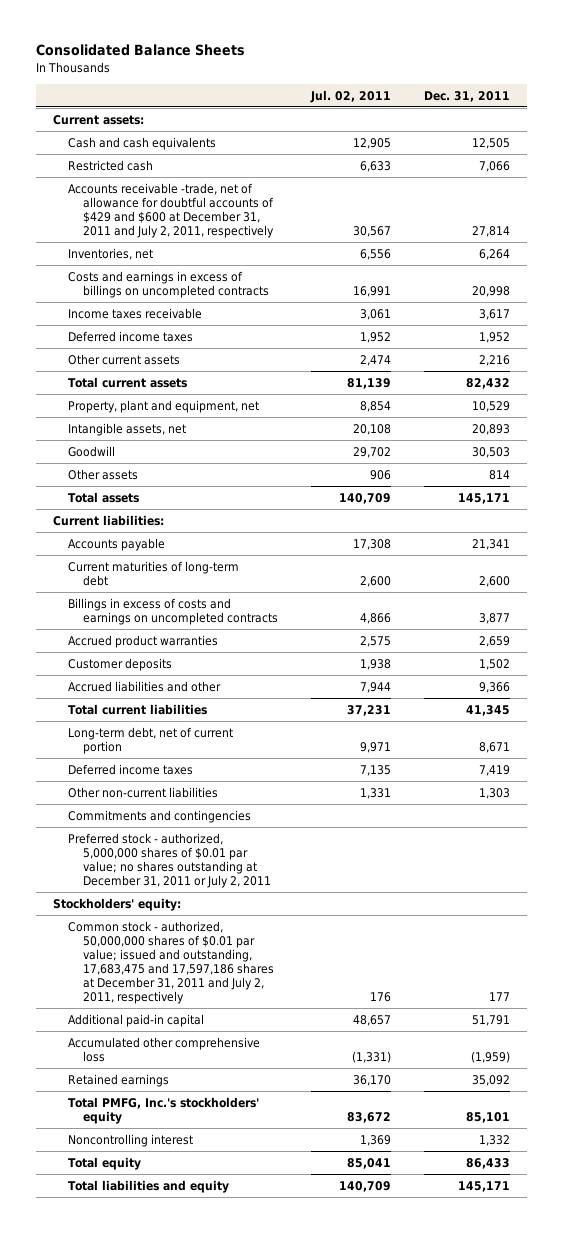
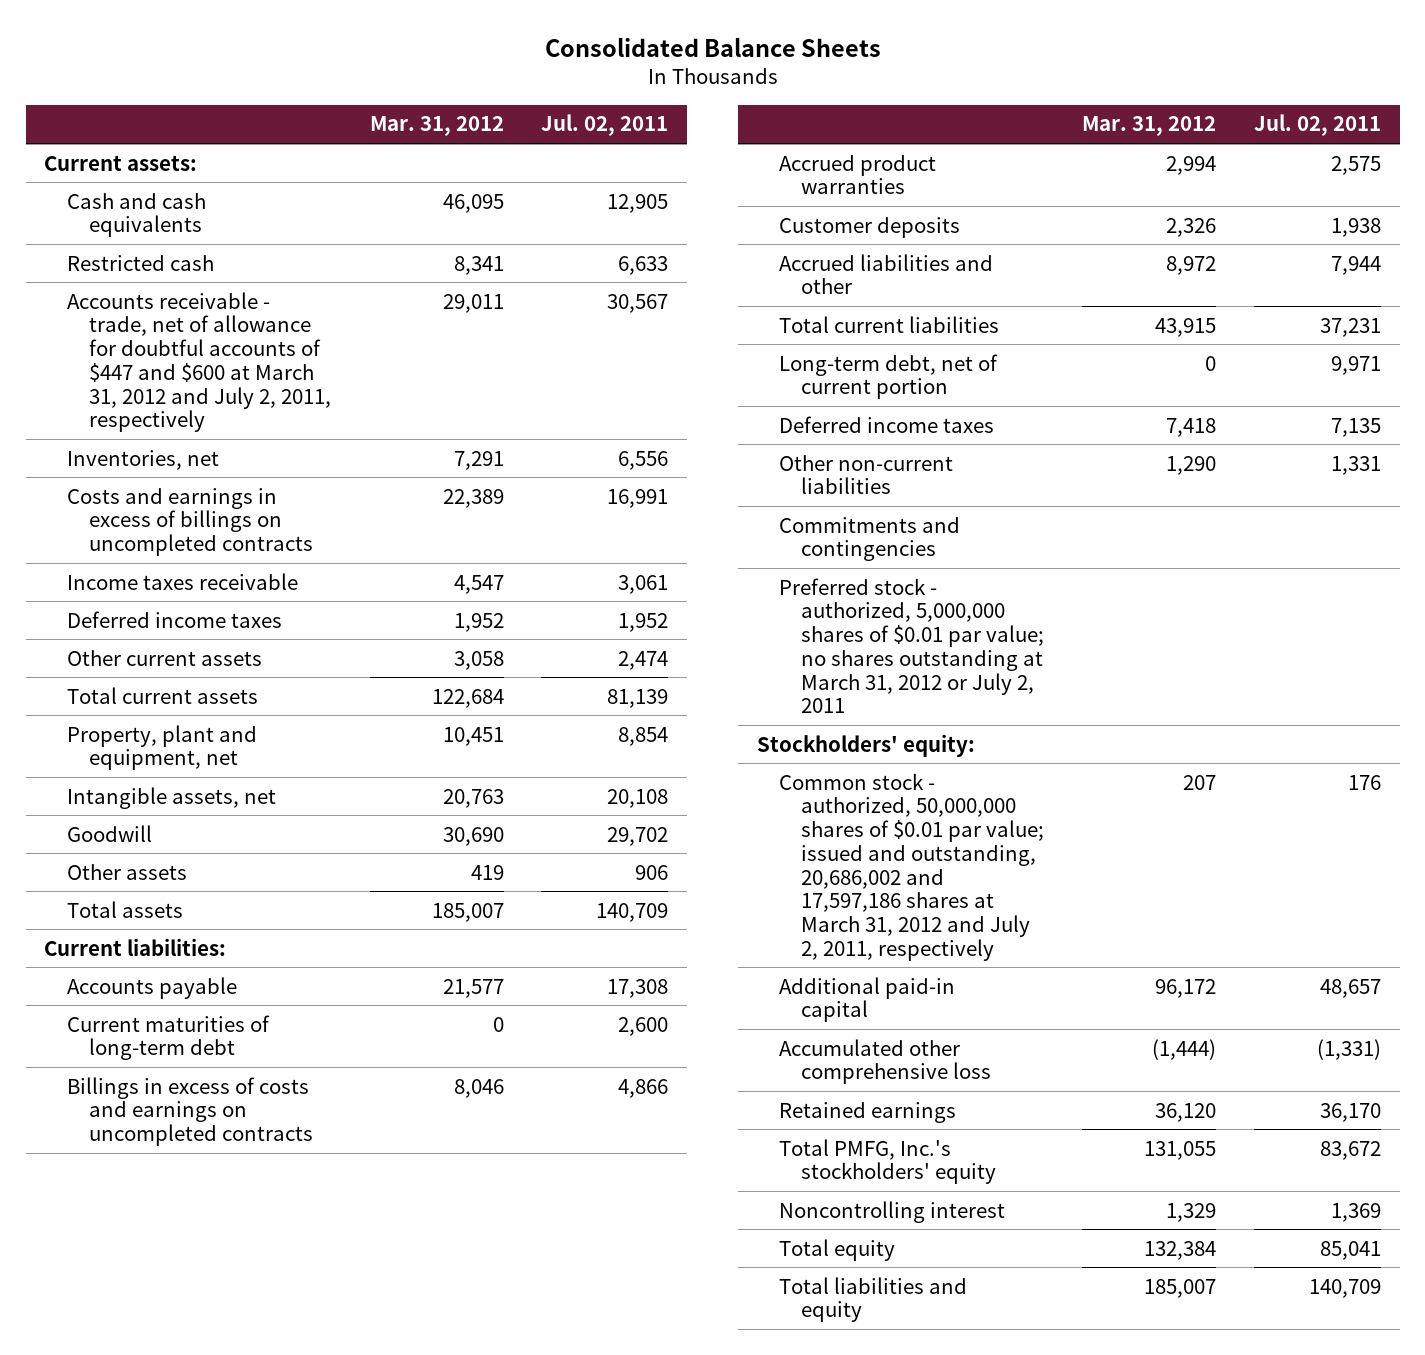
- | Jul. 02, 2011 | Dec. 31, 2011
+ | Mar. 31, 2012 | Jul. 02, 2011
- Accounts receivable -trade, net of allowance for doubtful accounts of $429 and $600 at December 31, 2011 and July 2, 2011, respectively | 30,567 | 27,814
+ Accounts receivable - trade, net of allowance for doubtful accounts of $447 and $600 at March 31, 2012 and July 2, 2011, respectively | 29,011 | 30,567
- Preferred stock - authorized, 5,000,000 shares of $0.01 par value; no shares outstanding at December 31, 2011 or July 2, 2011
+ Preferred stock - authorized, 5,000,000 shares of $0.01 par value; no shares outstanding at March 31, 2012 or July 2, 2011
- Common stock - authorized, 50,000,000 shares of $0.01 par value; issued and outstanding, 17,683,475 and 17,597,186 shares at December 31, 2011 and July 2, 2011, respectively | 176 | 177
+ Common stock - authorized, 50,000,000 shares of $0.01 par value; issued and outstanding, 20,686,002 and 17,597,186 shares at March 31, 2012 and July 2, 2011, respectively | 207 | 176

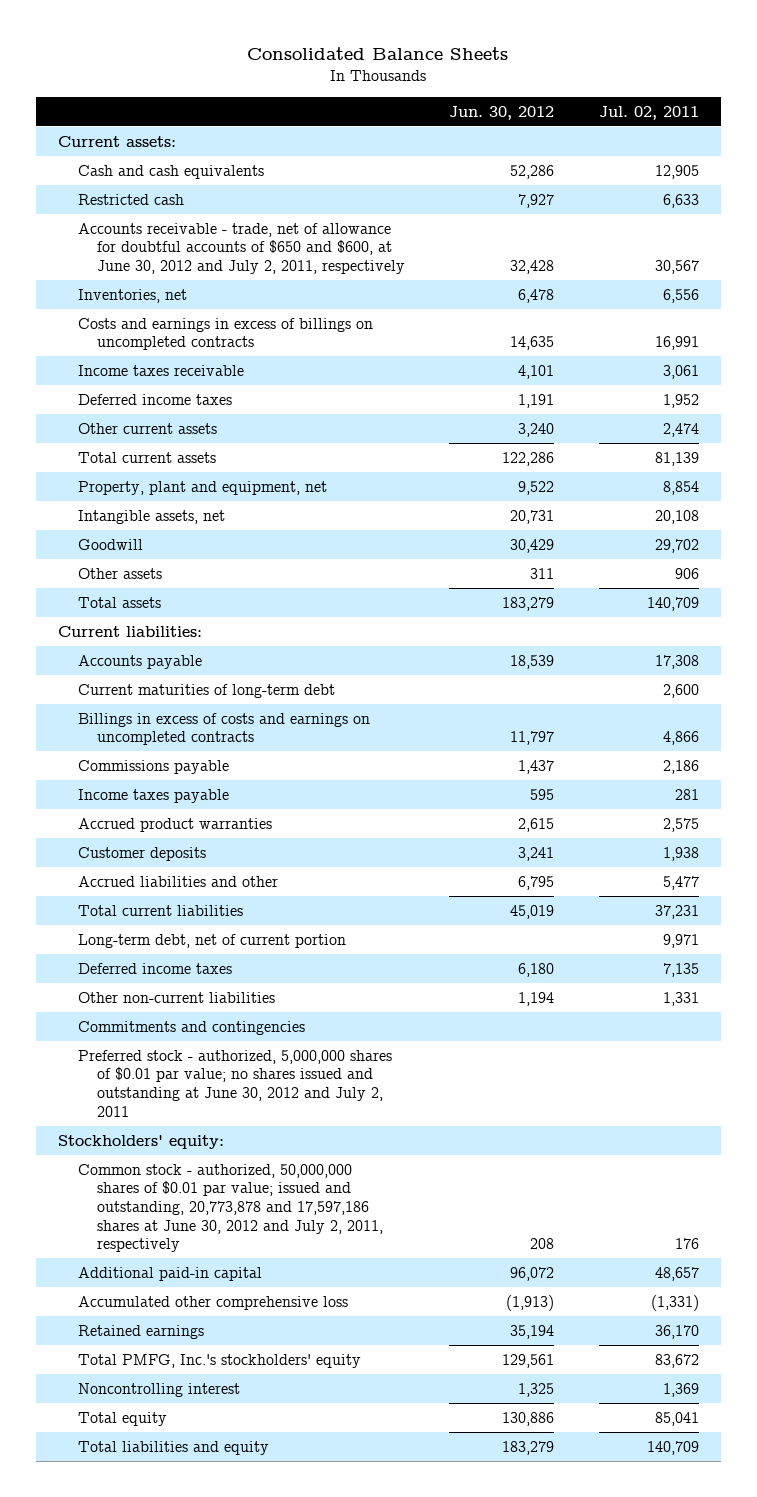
- | Mar. 31, 2012 | Jul. 02, 2011
+ | Jun. 30, 2012 | Jul. 02, 2011
- Accounts receivable - trade, net of allowance for doubtful accounts of $447 and $600 at March 31, 2012 and July 2, 2011, respectively | 29,011 | 30,567
+ Accounts receivable - trade, net of allowance for doubtful accounts of $650 and $600, at June 30, 2012 and July 2, 2011, respectively | 32,428 | 30,567
+ Commissions payable | 1,437 | 2,186
+ Income taxes payable | 595 | 281
- Accrued liabilities and other | 8,972 | 7,944
+ Accrued liabilities and other | 6,795 | 5,477
- Preferred stock - authorized, 5,000,000 shares of $0.01 par value; no shares outstanding at March 31, 2012 or July 2, 2011
+ Preferred stock - authorized, 5,000,000 shares of $0.01 par value; no shares issued and outstanding at June 30, 2012 and July 2, 2011
- Common stock - authorized, 50,000,000 shares of $0.01 par value; issued and outstanding, 20,686,002 and 17,597,186 shares at March 31, 2012 and July 2, 2011, respectively | 207 | 176
+ Common stock - authorized, 50,000,000 shares of $0.01 par value; issued and outstanding, 20,773,878 and 17,597,186 shares at June 30, 2012 and July 2, 2011, respectively | 208 | 176

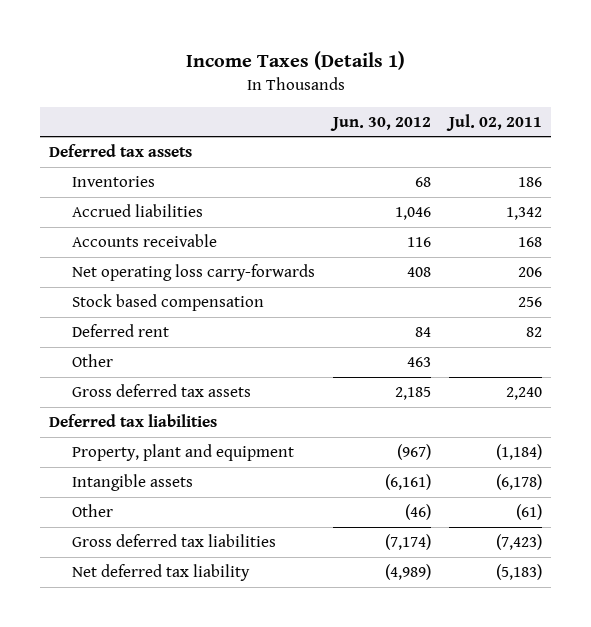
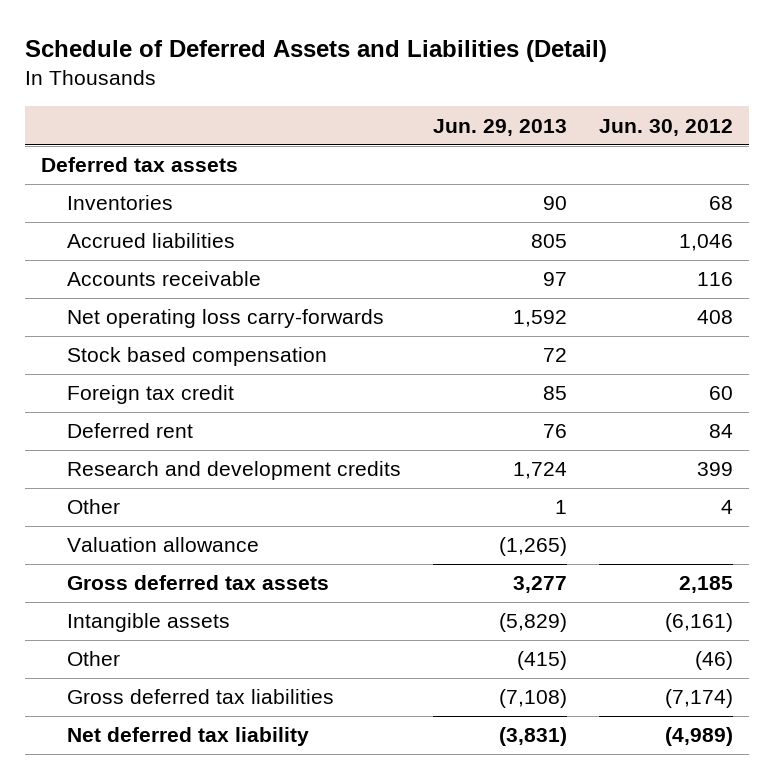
- Income Taxes (Details 1)
+ Schedule of Deferred Assets and Liabilities (Detail)
- | Jun. 30, 2012 | Jul. 02, 2011
+ | Jun. 29, 2013 | Jun. 30, 2012
+ Foreign tax credit | 85 | 60
- Other | 463 |
+ Research and development credits | 1,724 | 399
+ Other | 1 | 4
+ Valuation allowance | (1,265) |
- Deferred tax liabilities
- Property, plant and equipment | (967) | (1,184)

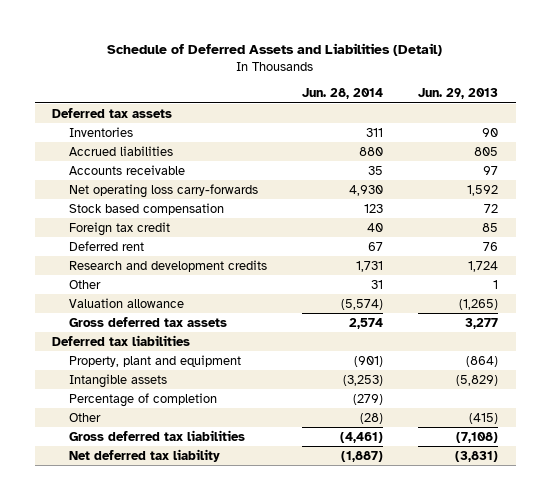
- | Jun. 29, 2013 | Jun. 30, 2012
+ | Jun. 28, 2014 | Jun. 29, 2013
+ Deferred tax liabilities
+ Property, plant and equipment | (901) | (864)
+ Percentage of completion | (279) |

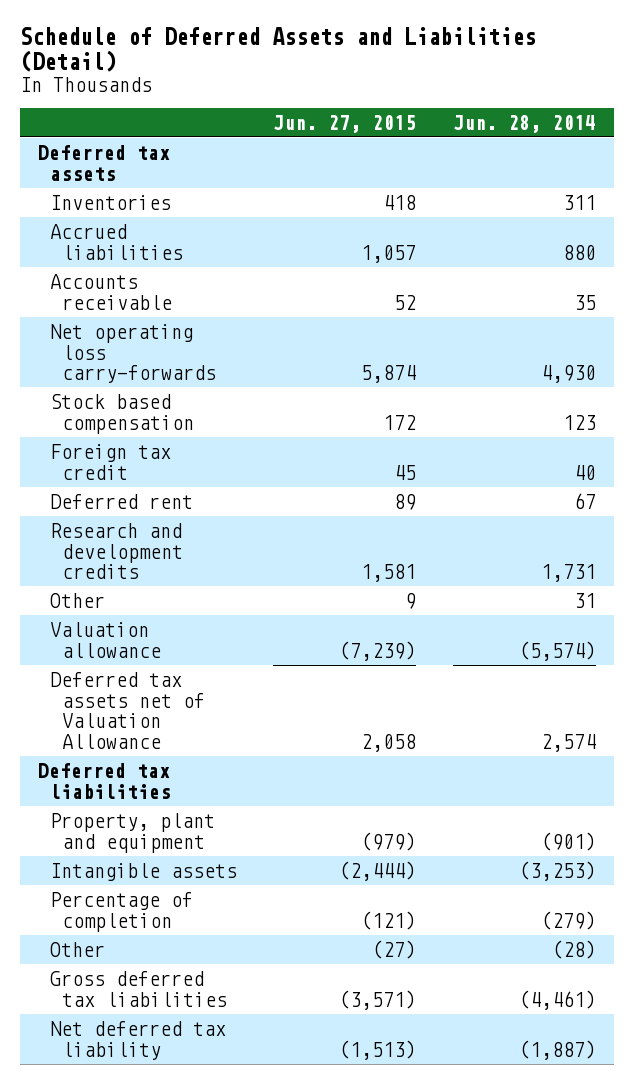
- | Jun. 28, 2014 | Jun. 29, 2013
+ | Jun. 27, 2015 | Jun. 28, 2014
- Gross deferred tax assets | 2,574 | 3,277
+ Deferred tax assets net of Valuation Allowance | 2,058 | 2,574

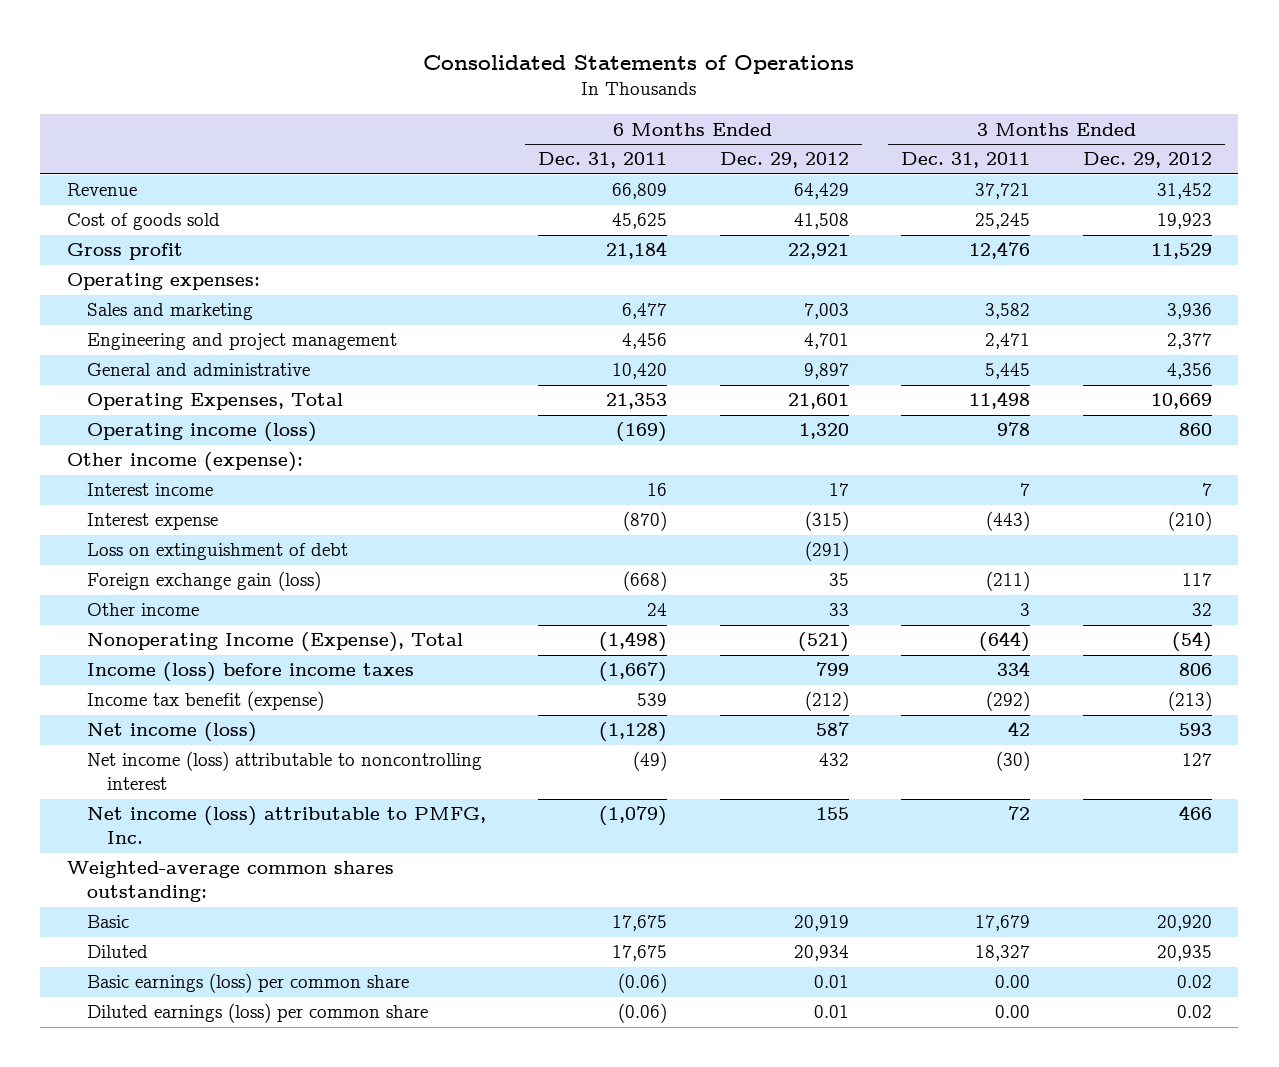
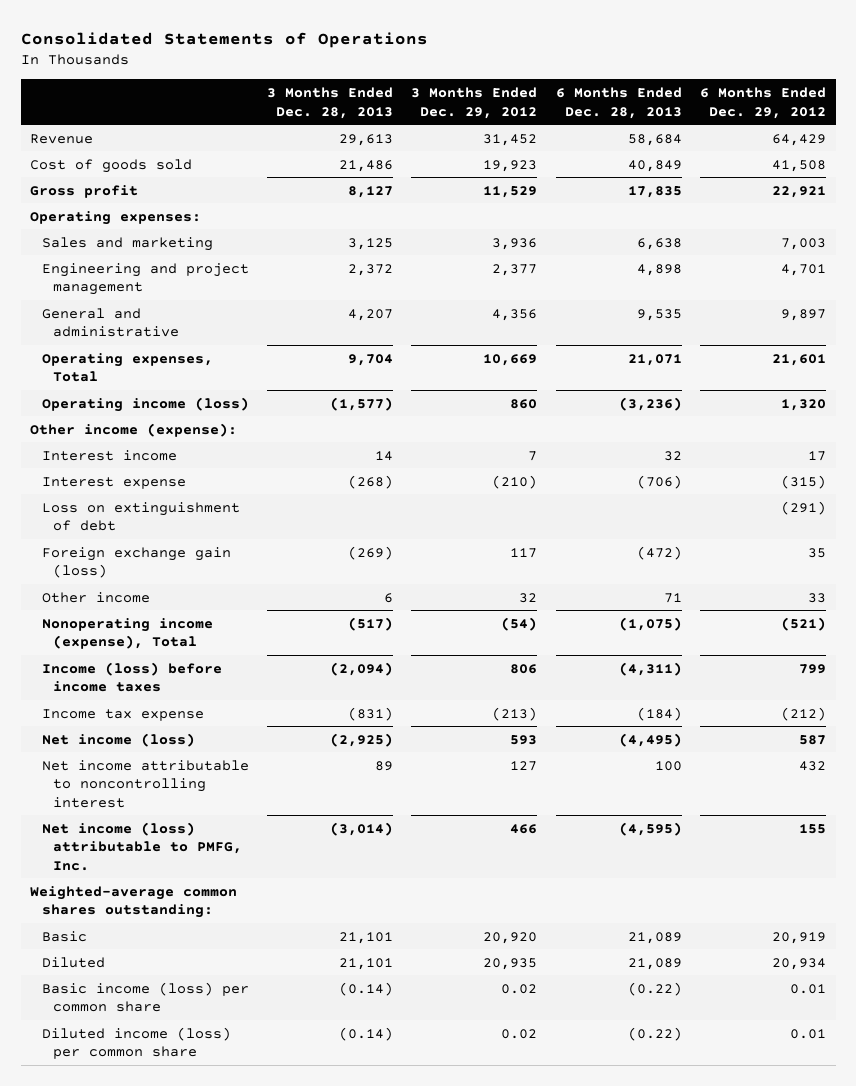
- | 6 Months Ended Dec. 31, 2011 | 6 Months Ended Dec. 29, 2012 | 3 Months Ended Dec. 31, 2011 | 3 Months Ended Dec. 29, 2012
+ | 3 Months Ended Dec. 28, 2013 | 3 Months Ended Dec. 29, 2012 | 6 Months Ended Dec. 28, 2013 | 6 Months Ended Dec. 29, 2012
- Operating Expenses, Total | 21,353 | 21,601 | 11,498 | 10,669
+ Operating expenses, Total | 9,704 | 10,669 | 21,071 | 21,601
- Nonoperating Income (Expense), Total | (1,498) | (521) | (644) | (54)
+ Nonoperating income (expense), Total | (517) | (54) | (1,075) | (521)
- Income tax benefit (expense) | 539 | (212) | (292) | (213)
+ Income tax expense | (831) | (213) | (184) | (212)
- Net income (loss) attributable to noncontrolling interest | (49) | 432 | (30) | 127
+ Net income attributable to noncontrolling interest | 89 | 127 | 100 | 432
- Basic earnings (loss) per common share | (0.06) | 0.01 | 0.00 | 0.02
- Diluted earnings (loss) per common share | (0.06) | 0.01 | 0.00 | 0.02
+ Basic income (loss) per common share | (0.14) | 0.02 | (0.22) | 0.01
+ Diluted income (loss) per common share | (0.14) | 0.02 | (0.22) | 0.01

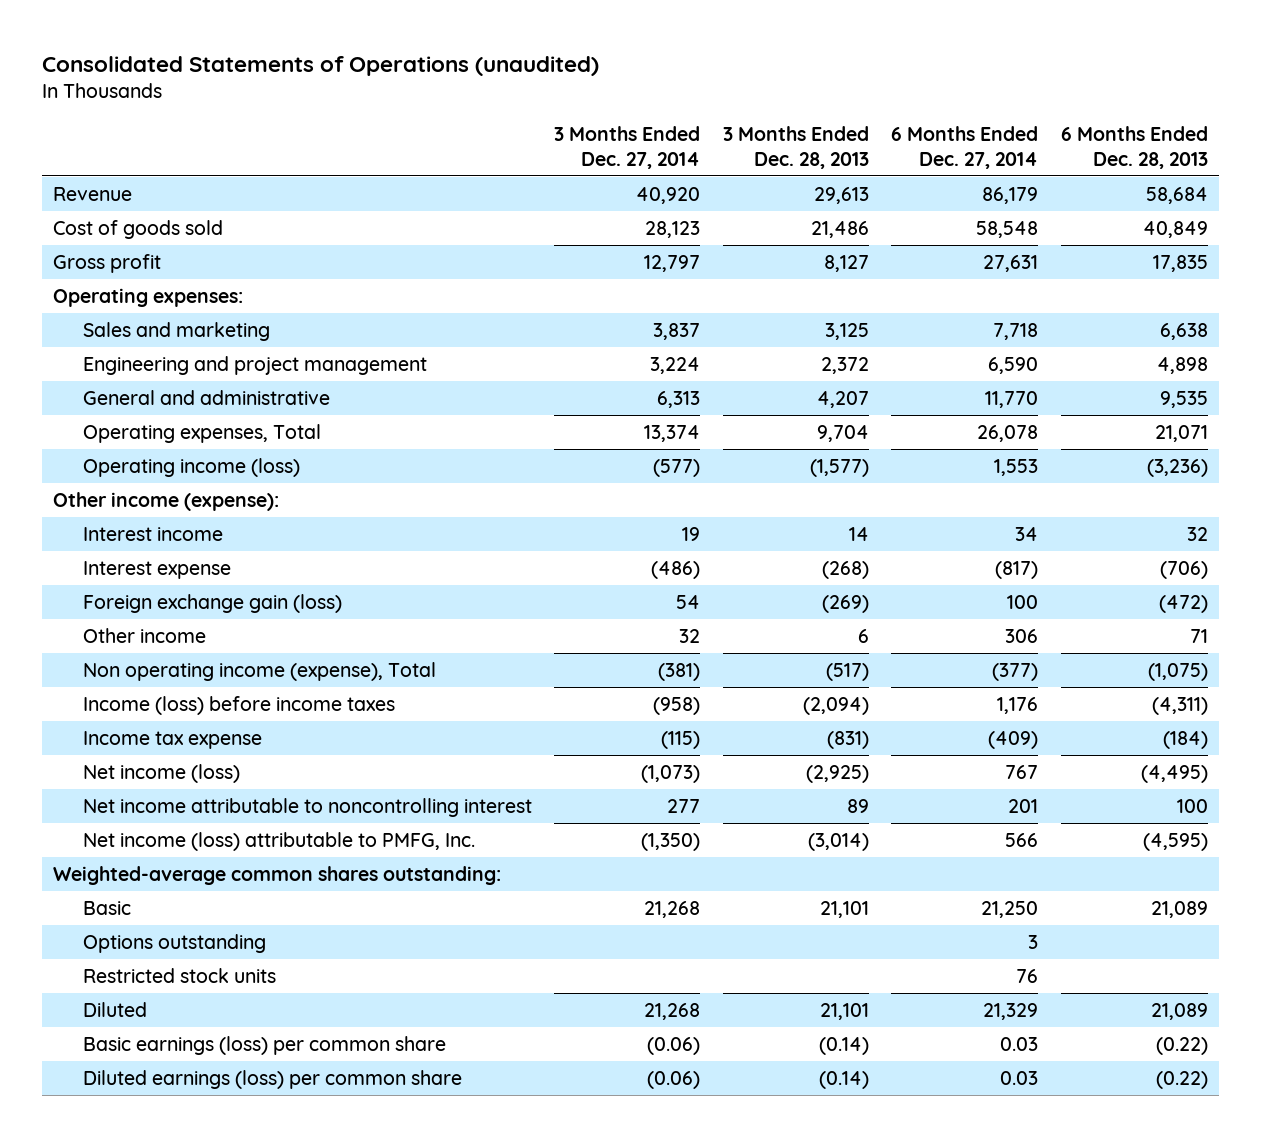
- Consolidated Statements of Operations
+ Consolidated Statements of Operations (unaudited)
- | 3 Months Ended Dec. 28, 2013 | 3 Months Ended Dec. 29, 2012 | 6 Months Ended Dec. 28, 2013 | 6 Months Ended Dec. 29, 2012
+ | 3 Months Ended Dec. 27, 2014 | 3 Months Ended Dec. 28, 2013 | 6 Months Ended Dec. 27, 2014 | 6 Months Ended Dec. 28, 2013
- Loss on extinguishment of debt | | | | (291)
- Nonoperating income (expense), Total | (517) | (54) | (1,075) | (521)
+ Non operating income (expense), Total | (381) | (517) | (377) | (1,075)
+ Options outstanding | | | 3 |
+ Restricted stock units | | | 76 |
- Basic income (loss) per common share | (0.14) | 0.02 | (0.22) | 0.01
- Diluted income (loss) per common share | (0.14) | 0.02 | (0.22) | 0.01
+ Basic earnings (loss) per common share | (0.06) | (0.14) | 0.03 | (0.22)
+ Diluted earnings (loss) per common share | (0.06) | (0.14) | 0.03 | (0.22)

